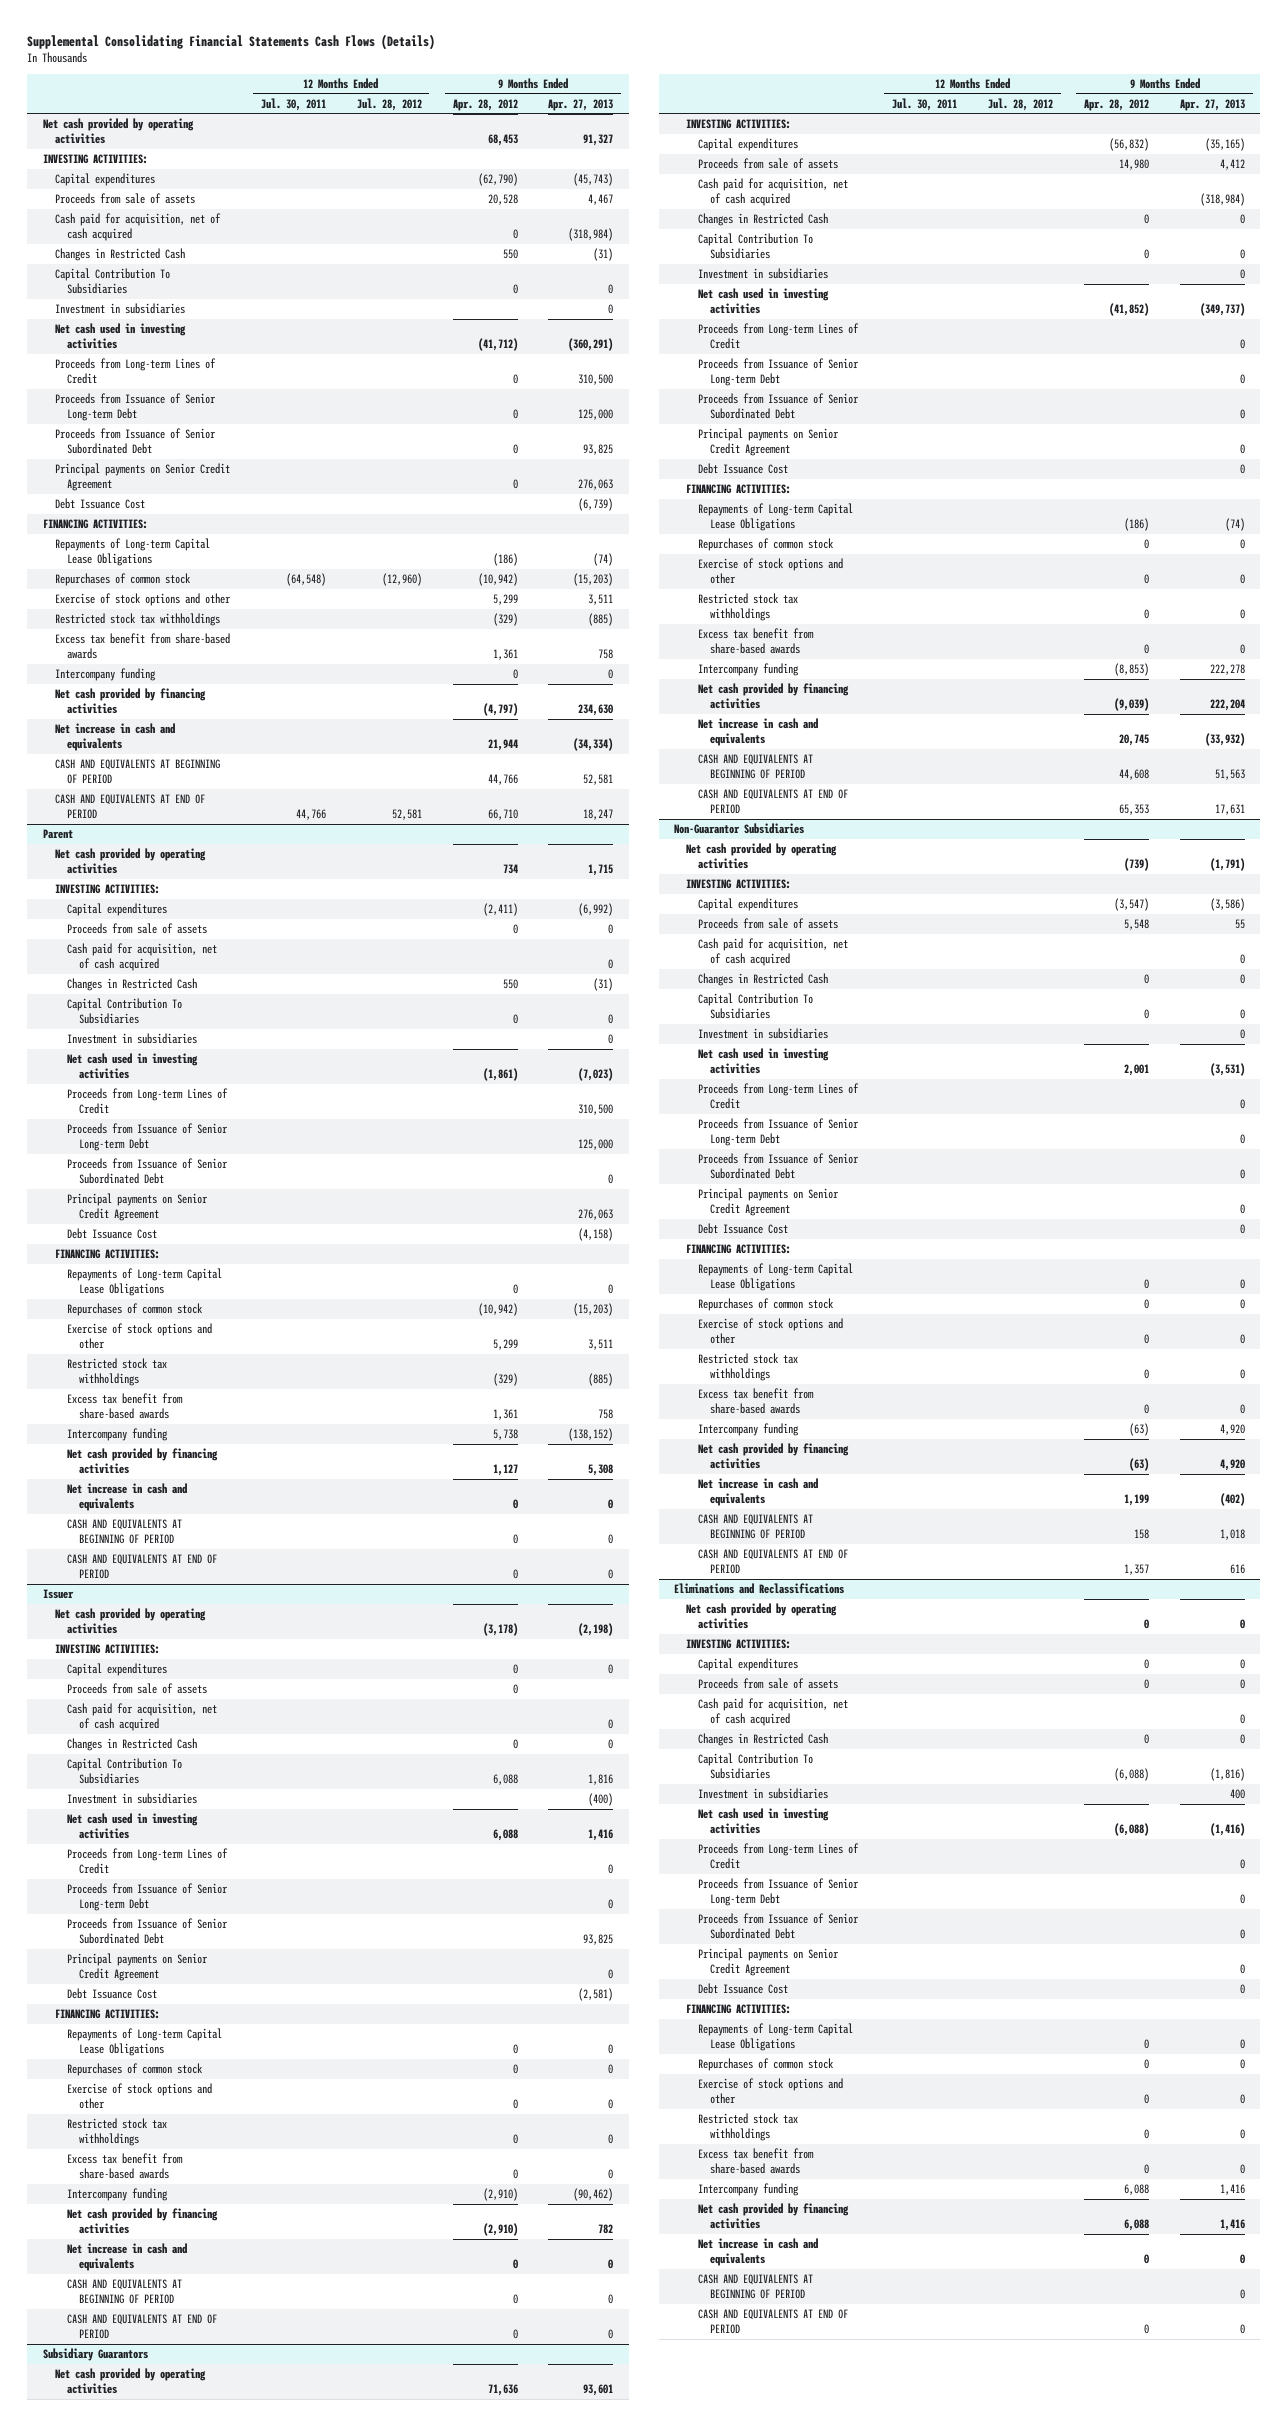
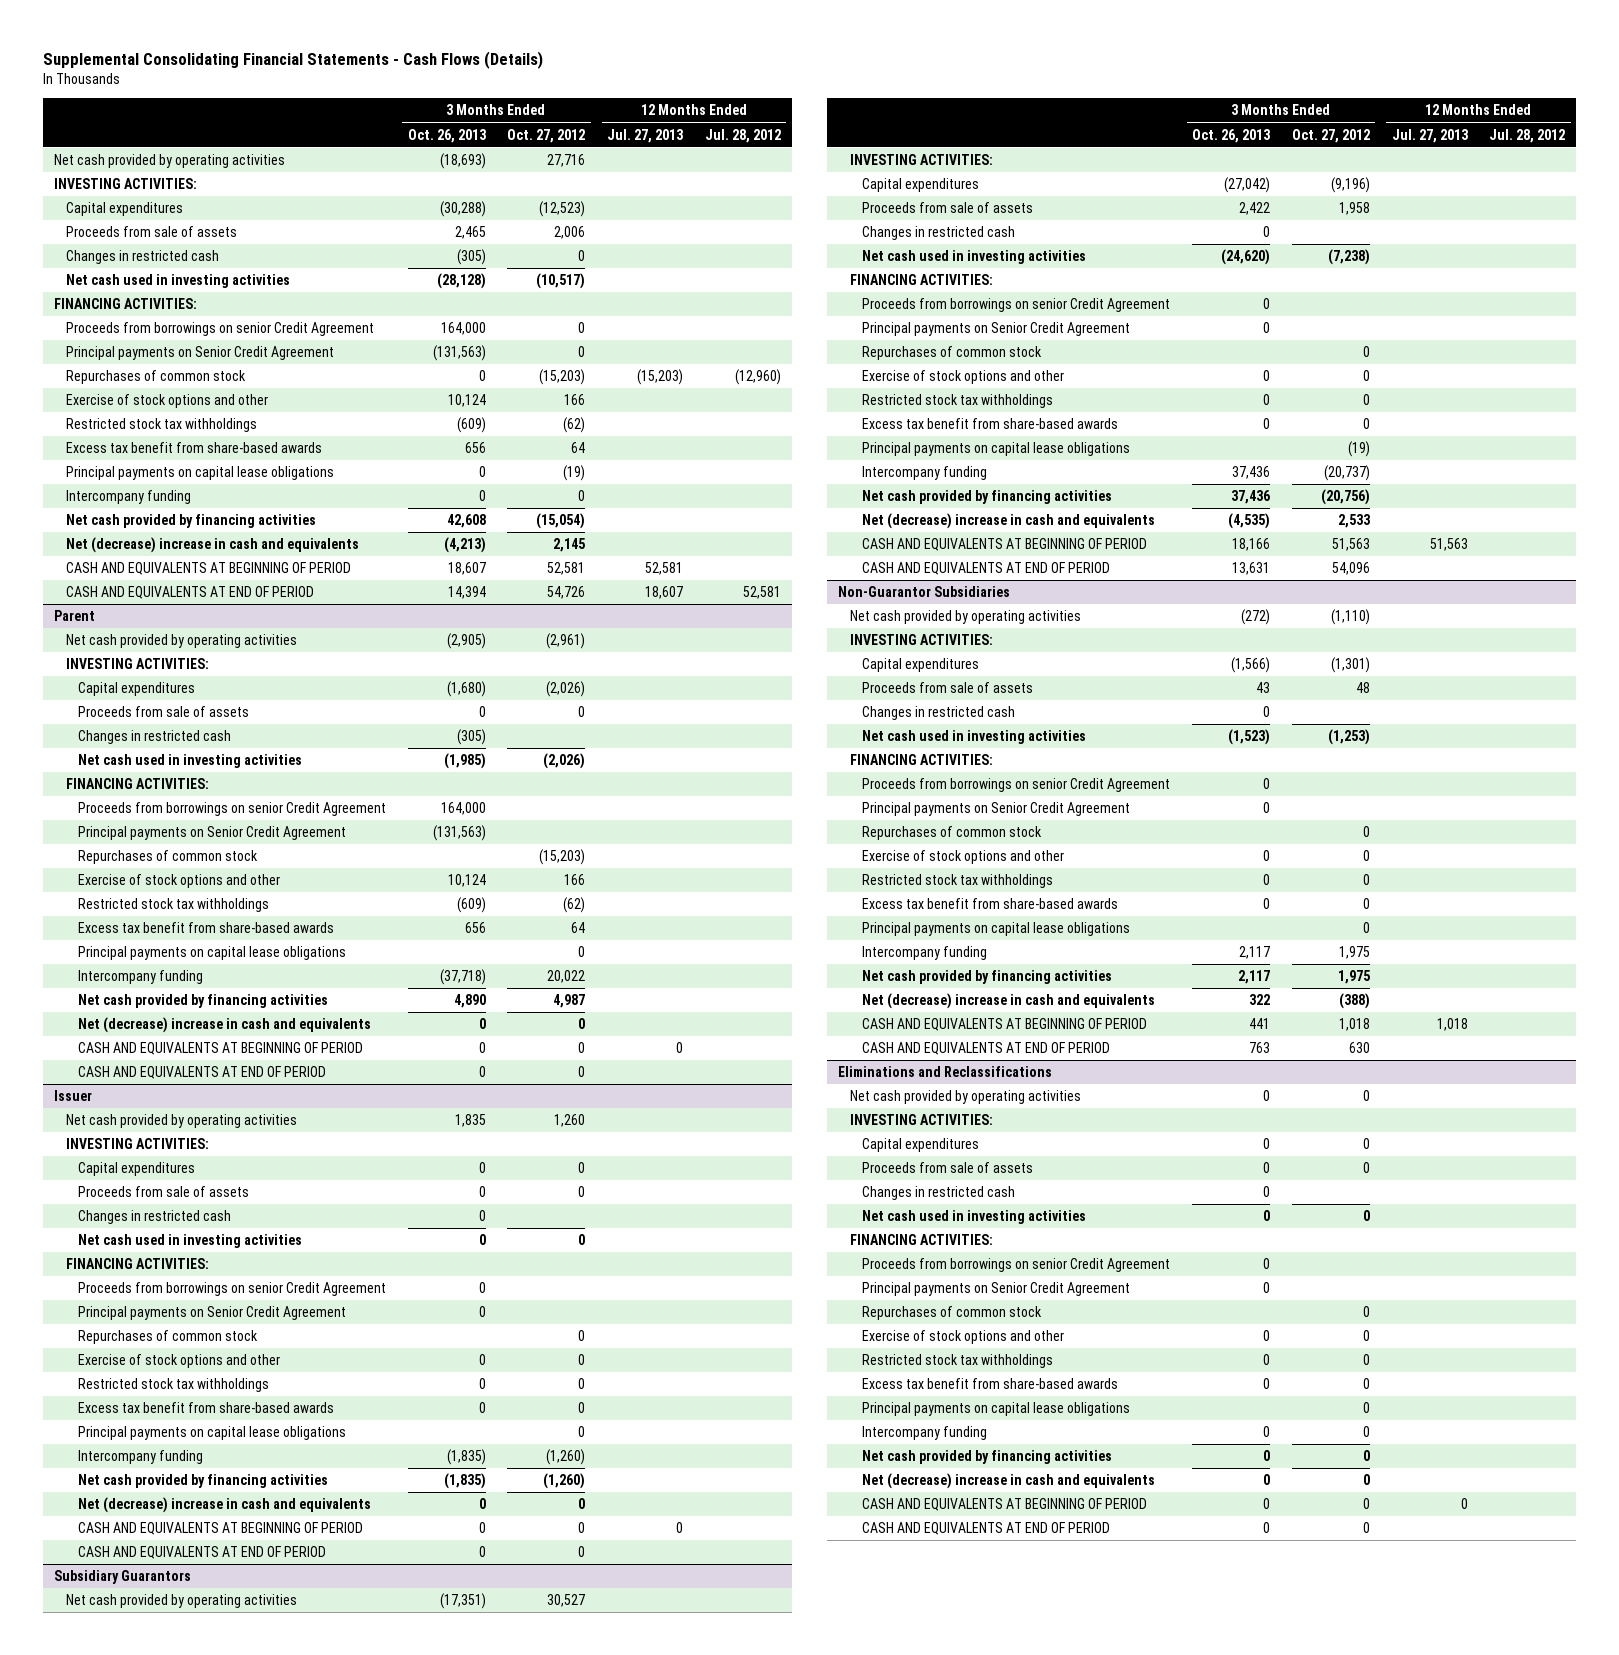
- Supplemental Consolidating Financial Statements Cash Flows (Details)
+ Supplemental Consolidating Financial Statements - Cash Flows (Details)
- | 12 Months Ended Jul. 30, 2011 | 12 Months Ended Jul. 28, 2012 | 9 Months Ended Apr. 28, 2012 | 9 Months Ended Apr. 27, 2013
+ | 3 Months Ended Oct. 26, 2013 | 3 Months Ended Oct. 27, 2012 | 12 Months Ended Jul. 27, 2013 | 12 Months Ended Jul. 28, 2012
- Cash paid for acquisition, net of cash acquired | | | 0 | (318,984)
- Changes in Restricted Cash | | | 550 | (31)
- Capital Contribution To Subsidiaries | | | 0 | 0
- Investment in subsidiaries | | | | 0
+ Changes in restricted cash | (305) | 0 | |
- Proceeds from Long-term Lines of Credit | | | 0 | 310,500
- Proceeds from Issuance of Senior Long-term Debt | | | 0 | 125,000
- Proceeds from Issuance of Senior Subordinated Debt | | | 0 | 93,825
- Debt Issuance Cost | | | | (6,739)
- Repayments of Long-term Capital Lease Obligations | | | (186) | (74)
+ Proceeds from borrowings on senior Credit Agreement | 164,000 | 0 | |
moved down: Principal payments on Senior Credit Agreement | (131,563) | 0 | |
+ Principal payments on capital lease obligations | 0 | (19) | |
- Net increase in cash and equivalents | | | 21,944 | (34,334)
+ Net (decrease) increase in cash and equivalents | (4,213) | 2,145 | |
@ Parent
- Cash paid for acquisition, net of cash acquired | | | | 0
- Changes in Restricted Cash | | | 550 | (31)
- Capital Contribution To Subsidiaries | | | 0 | 0
- Investment in subsidiaries | | | | 0
+ Changes in restricted cash | (305) | | |
- Proceeds from Long-term Lines of Credit | | | | 310,500
- Proceeds from Issuance of Senior Long-term Debt | | | | 125,000
- Proceeds from Issuance of Senior Subordinated Debt | | | | 0
- Debt Issuance Cost | | | | (4,158)
- Repayments of Long-term Capital Lease Obligations | | | 0 | 0
+ Proceeds from borrowings on senior Credit Agreement | 164,000 | | |
moved down: Principal payments on Senior Credit Agreement | (131,563) | | |
+ Principal payments on capital lease obligations | | 0 | |
- Net increase in cash and equivalents | | | 0 | 0
+ Net (decrease) increase in cash and equivalents | 0 | 0 | |
@ Issuer
- Cash paid for acquisition, net of cash acquired | | | | 0
- Changes in Restricted Cash | | | 0 | 0
- Capital Contribution To Subsidiaries | | | 6,088 | 1,816
- Investment in subsidiaries | | | | (400)
+ Changes in restricted cash | 0 | | |
- Proceeds from Long-term Lines of Credit | | | | 0
- Proceeds from Issuance of Senior Long-term Debt | | | | 0
- Proceeds from Issuance of Senior Subordinated Debt | | | | 93,825
- Debt Issuance Cost | | | | (2,581)
- Repayments of Long-term Capital Lease Obligations | | | 0 | 0
+ Proceeds from borrowings on senior Credit Agreement | 0 | | |
moved down: Principal payments on Senior Credit Agreement | 0 | | |
+ Principal payments on capital lease obligations | | 0 | |
- Net increase in cash and equivalents | | | 0 | 0
+ Net (decrease) increase in cash and equivalents | 0 | 0 | |
@ Subsidiary Guarantors
- Cash paid for acquisition, net of cash acquired | | | | (318,984)
- Changes in Restricted Cash | | | 0 | 0
- Capital Contribution To Subsidiaries | | | 0 | 0
- Investment in subsidiaries | | | | 0
+ Changes in restricted cash | 0 | | |
- Proceeds from Long-term Lines of Credit | | | | 0
- Proceeds from Issuance of Senior Long-term Debt | | | | 0
- Proceeds from Issuance of Senior Subordinated Debt | | | | 0
- Debt Issuance Cost | | | | 0
- Repayments of Long-term Capital Lease Obligations | | | (186) | (74)
+ Proceeds from borrowings on senior Credit Agreement | 0 | | |
moved down: Principal payments on Senior Credit Agreement | 0 | | |
+ Principal payments on capital lease obligations | | (19) | |
- Net increase in cash and equivalents | | | 20,745 | (33,932)
+ Net (decrease) increase in cash and equivalents | (4,535) | 2,533 | |
@ Non-Guarantor Subsidiaries
- Cash paid for acquisition, net of cash acquired | | | | 0
- Changes in Restricted Cash | | | 0 | 0
- Capital Contribution To Subsidiaries | | | 0 | 0
- Investment in subsidiaries | | | | 0
+ Changes in restricted cash | 0 | | |
- Proceeds from Long-term Lines of Credit | | | | 0
- Proceeds from Issuance of Senior Long-term Debt | | | | 0
- Proceeds from Issuance of Senior Subordinated Debt | | | | 0
- Debt Issuance Cost | | | | 0
- Repayments of Long-term Capital Lease Obligations | | | 0 | 0
+ Proceeds from borrowings on senior Credit Agreement | 0 | | |
moved down: Principal payments on Senior Credit Agreement | 0 | | |
+ Principal payments on capital lease obligations | | 0 | |
- Net increase in cash and equivalents | | | 1,199 | (402)
+ Net (decrease) increase in cash and equivalents | 322 | (388) | |
@ Eliminations and Reclassifications
- Cash paid for acquisition, net of cash acquired | | | | 0
- Changes in Restricted Cash | | | 0 | 0
- Capital Contribution To Subsidiaries | | | (6,088) | (1,816)
- Investment in subsidiaries | | | | 400
+ Changes in restricted cash | 0 | | |
- Proceeds from Long-term Lines of Credit | | | | 0
- Proceeds from Issuance of Senior Long-term Debt | | | | 0
- Proceeds from Issuance of Senior Subordinated Debt | | | | 0
- Debt Issuance Cost | | | | 0
- Repayments of Long-term Capital Lease Obligations | | | 0 | 0
+ Proceeds from borrowings on senior Credit Agreement | 0 | | |
moved down: Principal payments on Senior Credit Agreement | 0 | | |
+ Principal payments on capital lease obligations | | 0 | |
- Net increase in cash and equivalents | | | 0 | 0
+ Net (decrease) increase in cash and equivalents | 0 | 0 | |

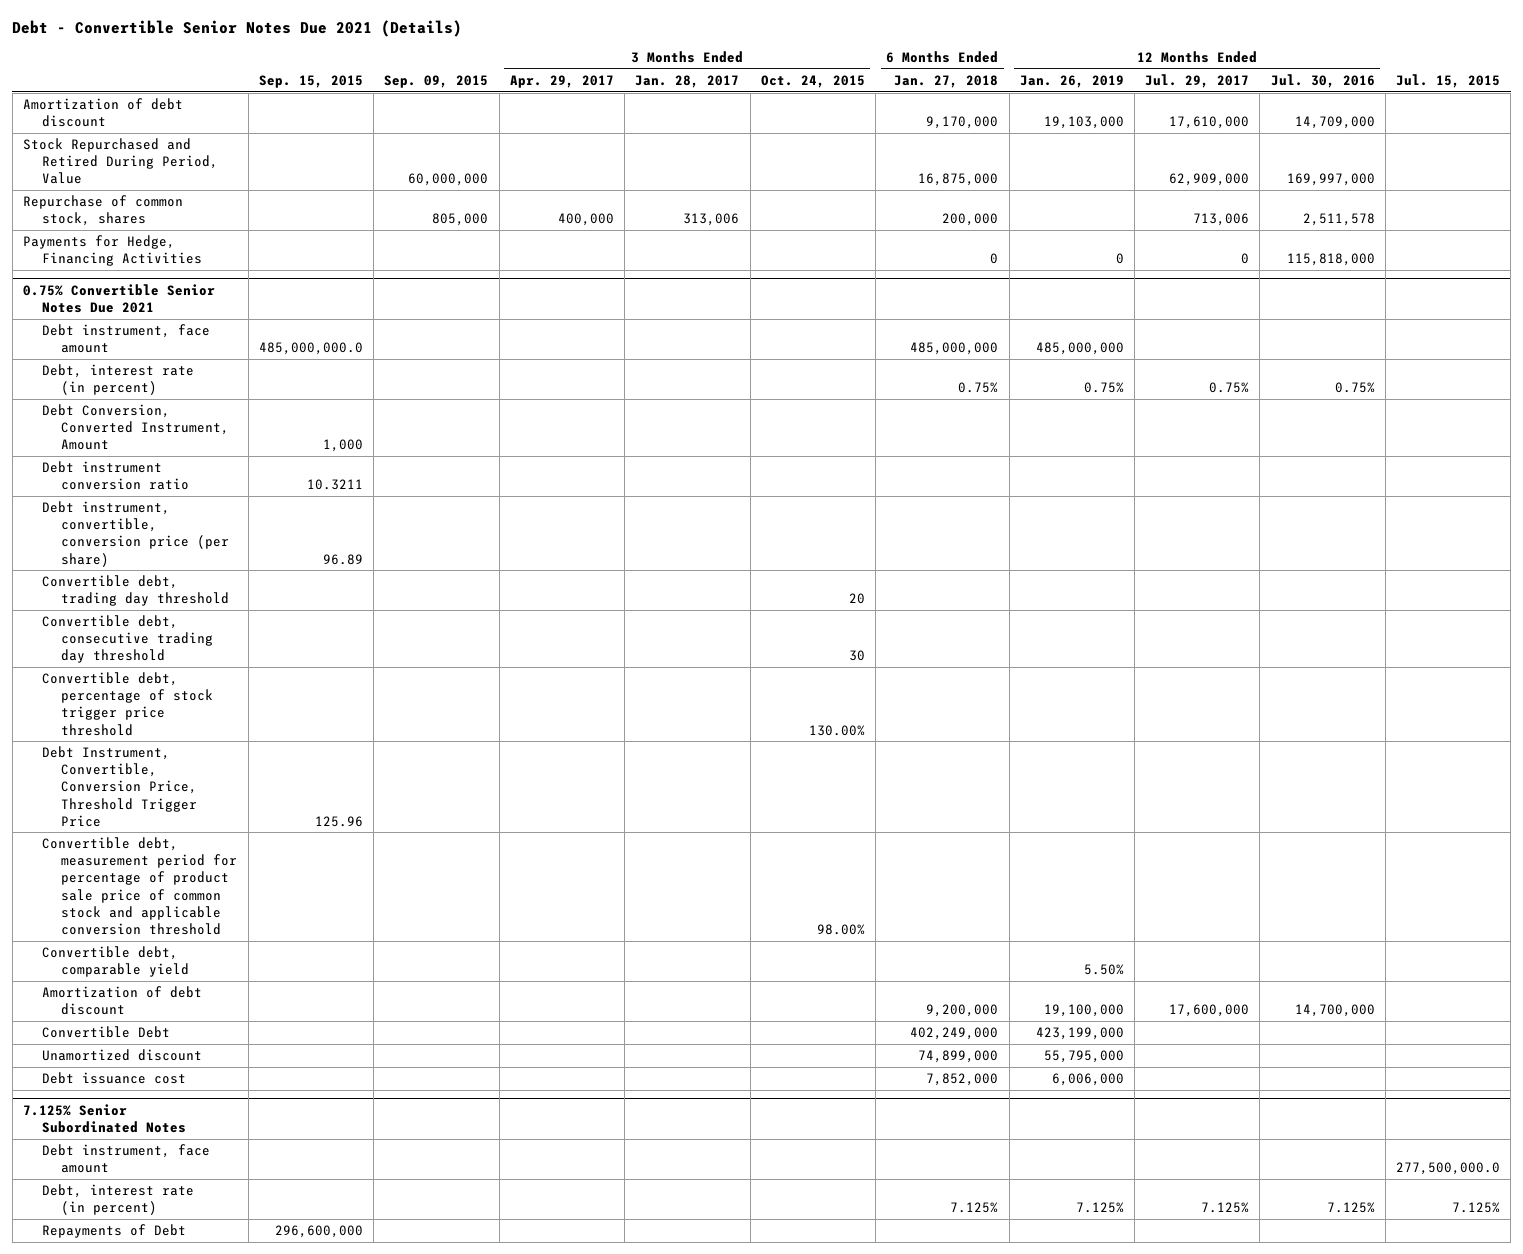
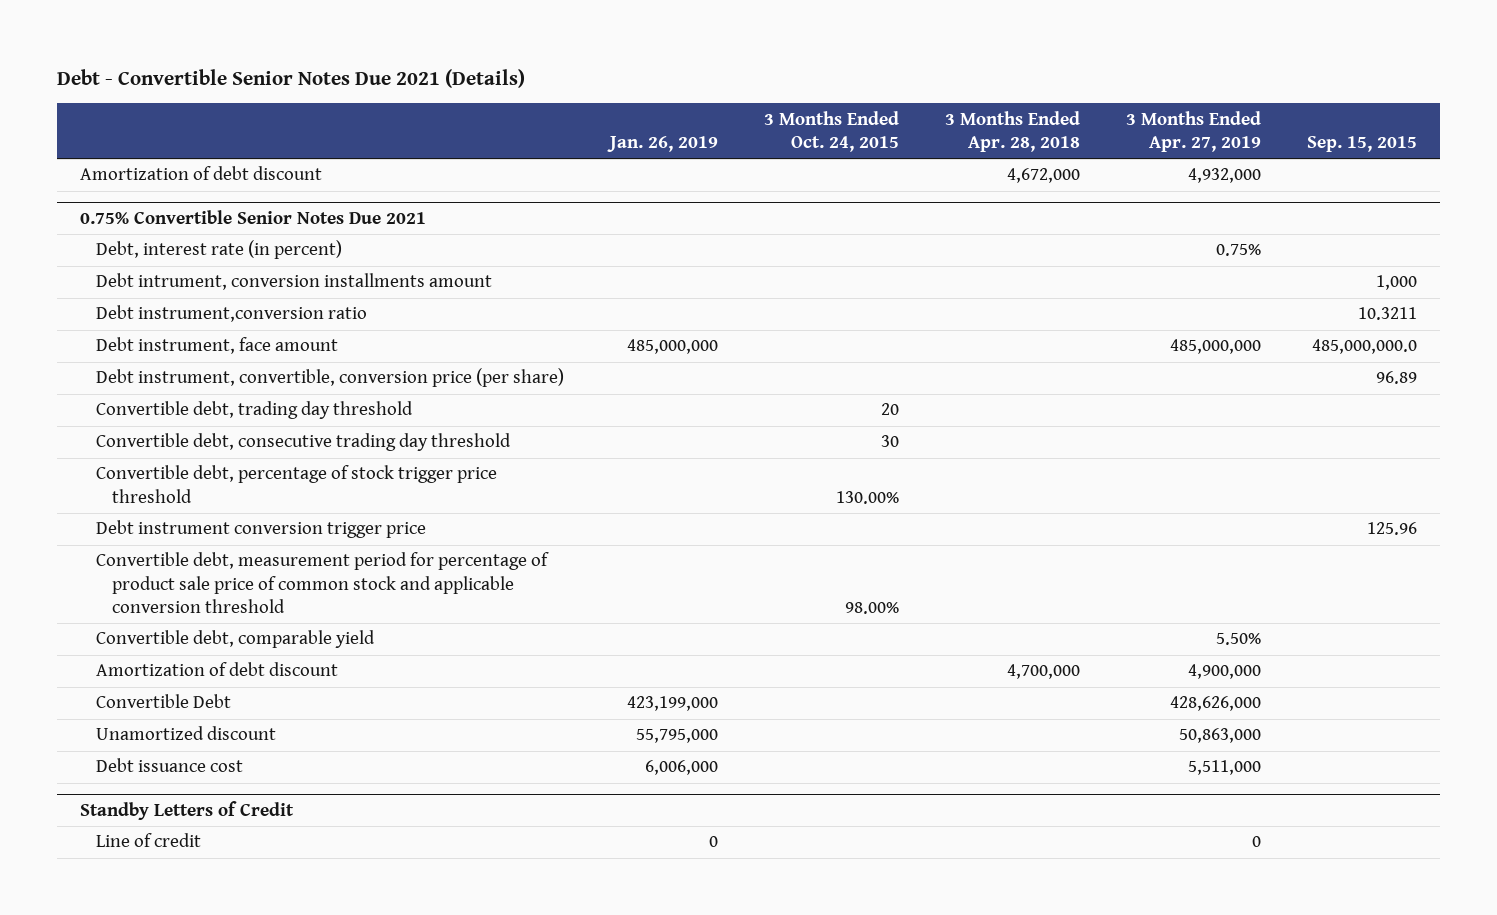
- | Sep. 15, 2015 | Sep. 09, 2015 | 3 Months Ended Apr. 29, 2017 | 3 Months Ended Jan. 28, 2017 | 3 Months Ended Oct. 24, 2015 | 6 Months Ended Jan. 27, 2018 | 12 Months Ended Jan. 26, 2019 | 12 Months Ended Jul. 29, 2017 | 12 Months Ended Jul. 30, 2016 | Jul. 15, 2015
+ | Jan. 26, 2019 | 3 Months Ended Oct. 24, 2015 | 3 Months Ended Apr. 28, 2018 | 3 Months Ended Apr. 27, 2019 | Sep. 15, 2015
- Stock Repurchased and Retired During Period, Value | | 60,000,000 | | | | 16,875,000 | | 62,909,000 | 169,997,000 |
- Repurchase of common stock, shares | | 805,000 | 400,000 | 313,006 | | 200,000 | | 713,006 | 2,511,578 |
- Payments for Hedge, Financing Activities | | | | | | 0 | 0 | 0 | 115,818,000 |
@ 0.75% Convertible Senior Notes Due 2021
- Debt Conversion, Converted Instrument, Amount | 1,000 | | | | | | | | |
- Debt instrument conversion ratio | 10.3211 | | | | | | | | |
+ Debt intrument, conversion installments amount | | | | | 1,000
+ Debt instrument,conversion ratio | | | | | 10.3211
moved down: Debt instrument, face amount | 485,000,000 | | | 485,000,000 | 485,000,000.0
- Debt Instrument, Convertible, Conversion Price, Threshold Trigger Price | 125.96 | | | | | | | | |
+ Debt instrument conversion trigger price | | | | | 125.96
- 7.125% Senior Subordinated Notes
- Debt instrument, face amount | | | | | | | | | | 277,500,000.0
- Debt, interest rate (in percent) | | | | | | 7.125% | 7.125% | 7.125% | 7.125% | 7.125%
- Repayments of Debt | 296,600,000 | | | | | | | | |
+ Standby Letters of Credit
+ Line of credit | 0 | | | 0 |

